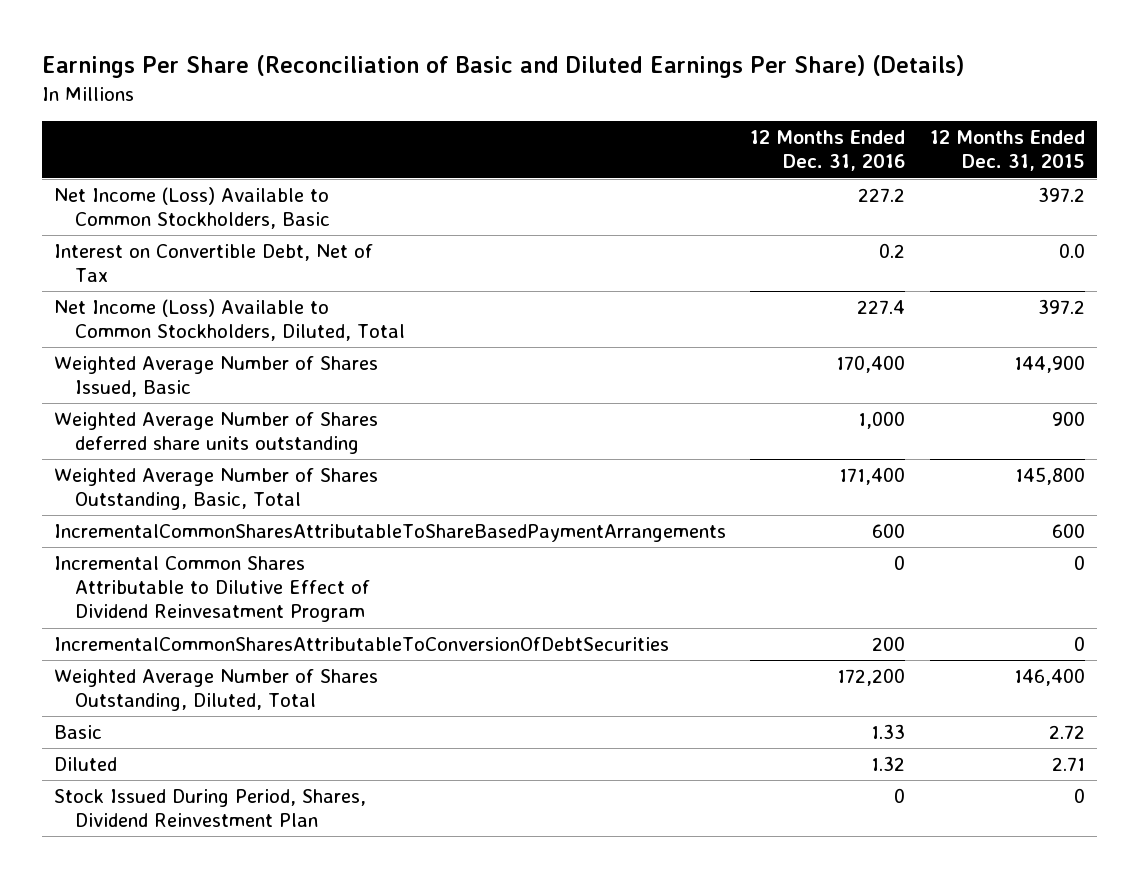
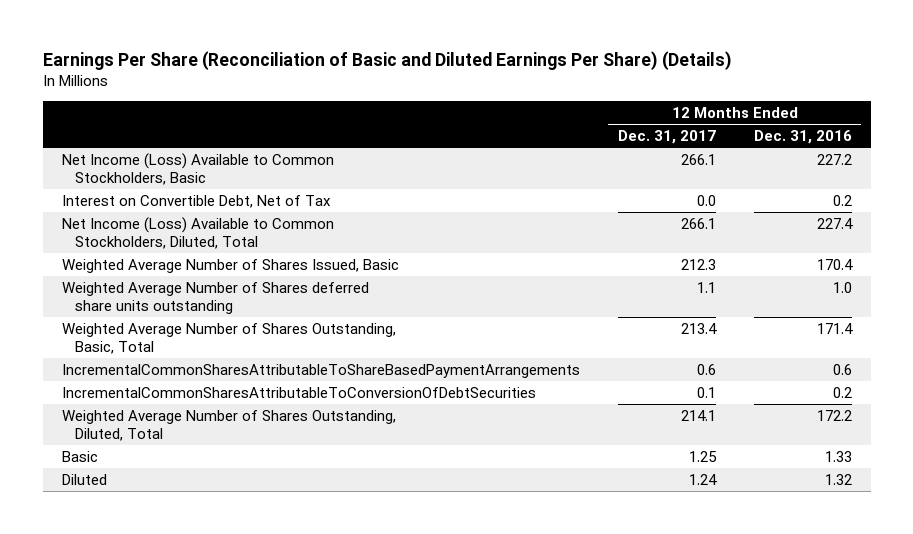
- | 12 Months Ended Dec. 31, 2016 | 12 Months Ended Dec. 31, 2015
+ | 12 Months Ended Dec. 31, 2017 | 12 Months Ended Dec. 31, 2016
- Weighted Average Number of Shares Issued, Basic | 170,400 | 144,900
- Weighted Average Number of Shares deferred share units outstanding | 1,000 | 900
- Weighted Average Number of Shares Outstanding, Basic, Total | 171,400 | 145,800
- IncrementalCommonSharesAttributableToShareBasedPaymentArrangements | 600 | 600
- Incremental Common Shares Attributable to Dilutive Effect of Dividend Reinvesatment Program | 0 | 0
- IncrementalCommonSharesAttributableToConversionOfDebtSecurities | 200 | 0
- Weighted Average Number of Shares Outstanding, Diluted, Total | 172,200 | 146,400
+ Weighted Average Number of Shares Issued, Basic | 212.3 | 170.4
+ Weighted Average Number of Shares deferred share units outstanding | 1.1 | 1.0
+ Weighted Average Number of Shares Outstanding, Basic, Total | 213.4 | 171.4
+ IncrementalCommonSharesAttributableToShareBasedPaymentArrangements | 0.6 | 0.6
+ IncrementalCommonSharesAttributableToConversionOfDebtSecurities | 0.1 | 0.2
+ Weighted Average Number of Shares Outstanding, Diluted, Total | 214.1 | 172.2
- Stock Issued During Period, Shares, Dividend Reinvestment Plan | 0 | 0

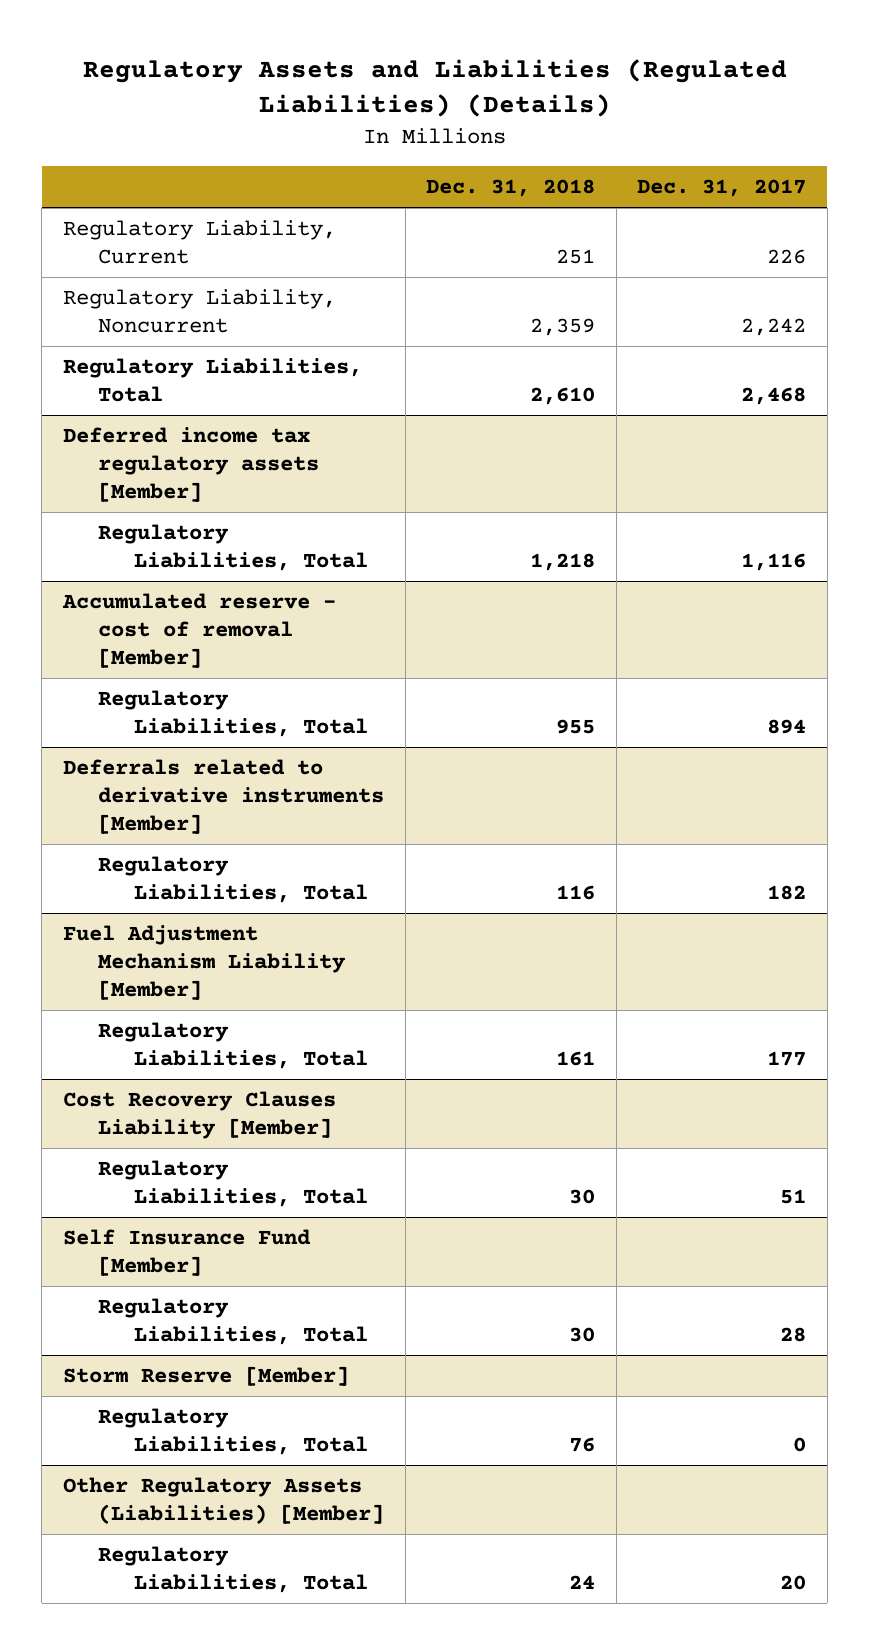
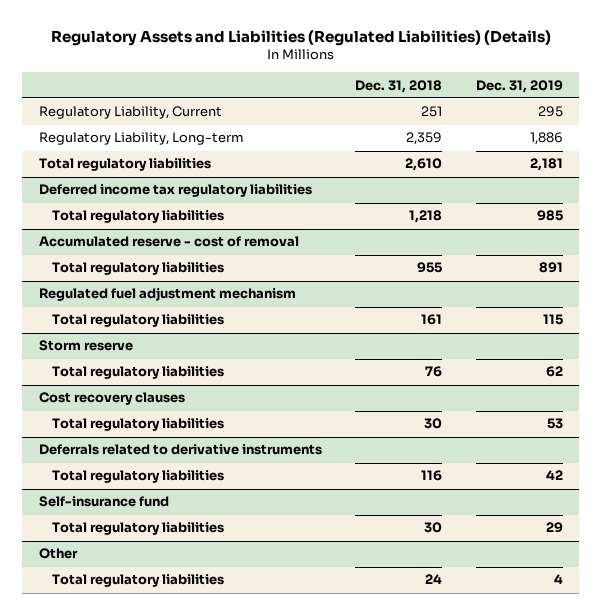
- | Dec. 31, 2018 | Dec. 31, 2017
+ | Dec. 31, 2018 | Dec. 31, 2019
- Regulatory Liability, Noncurrent | 2,359 | 2,242
- Regulatory Liabilities, Total | 2,610 | 2,468
- Deferred income tax regulatory assets [Member]
- Regulatory Liabilities, Total | 1,218 | 1,116
- Accumulated reserve - cost of removal [Member]
- Regulatory Liabilities, Total | 955 | 894
- Deferrals related to derivative instruments [Member]
- Regulatory Liabilities, Total | 116 | 182
- Fuel Adjustment Mechanism Liability [Member]
- Regulatory Liabilities, Total | 161 | 177
- Cost Recovery Clauses Liability [Member]
- Regulatory Liabilities, Total | 30 | 51
- Self Insurance Fund [Member]
- Regulatory Liabilities, Total | 30 | 28
- Storm Reserve [Member]
- Regulatory Liabilities, Total | 76 | 0
- Other Regulatory Assets (Liabilities) [Member]
- Regulatory Liabilities, Total | 24 | 20
+ Regulatory Liability, Long-term | 2,359 | 1,886
+ Total regulatory liabilities | 2,610 | 2,181
+ Deferred income tax regulatory liabilities
+ Total regulatory liabilities | 1,218 | 985
+ Accumulated reserve - cost of removal
+ Total regulatory liabilities | 955 | 891
+ Regulated fuel adjustment mechanism
+ Total regulatory liabilities | 161 | 115
+ Storm reserve
+ Total regulatory liabilities | 76 | 62
+ Cost recovery clauses
+ Total regulatory liabilities | 30 | 53
+ Deferrals related to derivative instruments
+ Total regulatory liabilities | 116 | 42
+ Self-insurance fund
+ Total regulatory liabilities | 30 | 29
+ Other
+ Total regulatory liabilities | 24 | 4

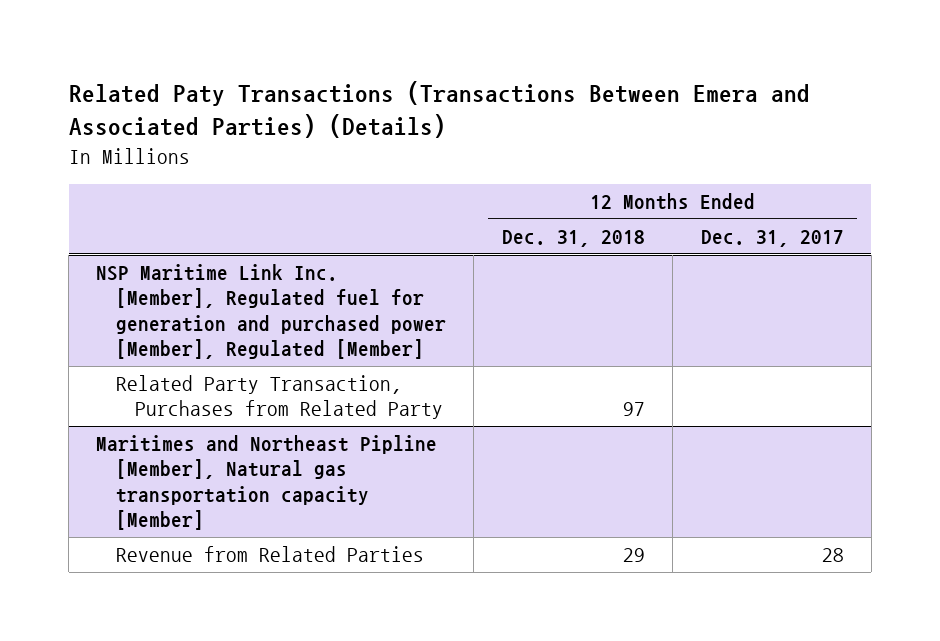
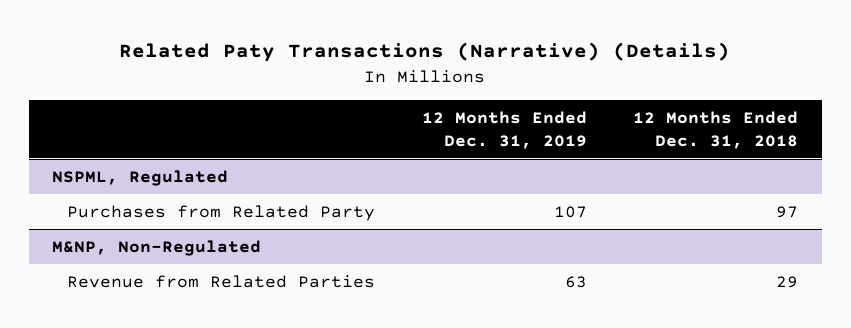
- Related Paty Transactions (Transactions Between Emera and Associated Parties) (Details)
+ Related Paty Transactions (Narrative) (Details)
- | 12 Months Ended Dec. 31, 2018 | 12 Months Ended Dec. 31, 2017
+ | 12 Months Ended Dec. 31, 2019 | 12 Months Ended Dec. 31, 2018
- NSP Maritime Link Inc. [Member], Regulated fuel for generation and purchased power [Member], Regulated [Member]
- Related Party Transaction, Purchases from Related Party | 97 |
- Maritimes and Northeast Pipline [Member], Natural gas transportation capacity [Member]
+ NSPML, Regulated
+ Purchases from Related Party | 107 | 97
+ M&NP, Non-Regulated

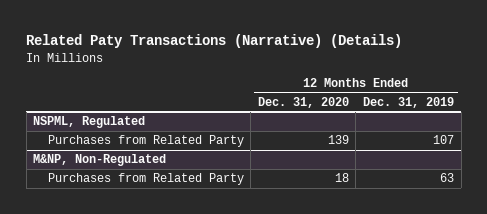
- | 12 Months Ended Dec. 31, 2019 | 12 Months Ended Dec. 31, 2018
+ | 12 Months Ended Dec. 31, 2020 | 12 Months Ended Dec. 31, 2019
@ M&NP, Non-Regulated
- Revenue from Related Parties | 63 | 29
+ Purchases from Related Party | 18 | 63

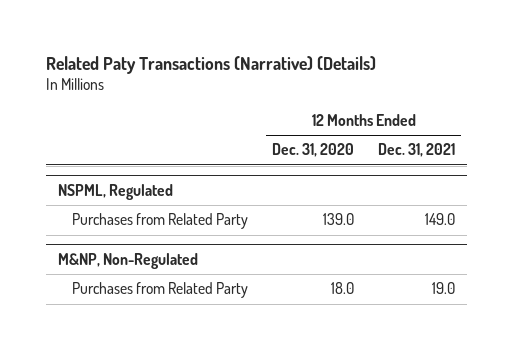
- | 12 Months Ended Dec. 31, 2020 | 12 Months Ended Dec. 31, 2019
+ | 12 Months Ended Dec. 31, 2020 | 12 Months Ended Dec. 31, 2021
@ NSPML, Regulated
- Purchases from Related Party | 139 | 107
+ Purchases from Related Party | 139.0 | 149.0
@ M&NP, Non-Regulated
- Purchases from Related Party | 18 | 63
+ Purchases from Related Party | 18.0 | 19.0

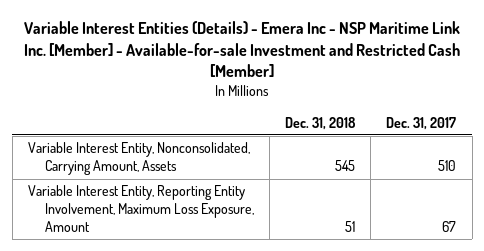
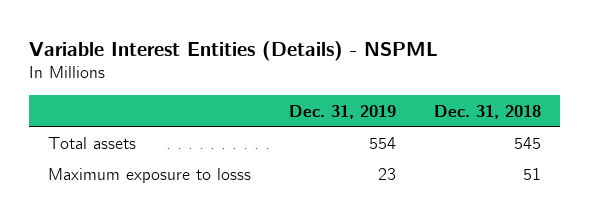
- Variable Interest Entities (Details) - Emera Inc - NSP Maritime Link Inc. [Member] - Available-for-sale Investment and Restricted Cash [Member]
+ Variable Interest Entities (Details) - NSPML
- | Dec. 31, 2018 | Dec. 31, 2017
+ | Dec. 31, 2019 | Dec. 31, 2018
- Variable Interest Entity, Nonconsolidated, Carrying Amount, Assets | 545 | 510
- Variable Interest Entity, Reporting Entity Involvement, Maximum Loss Exposure, Amount | 51 | 67
+ Total assets | 554 | 545
+ Maximum exposure to losss | 23 | 51

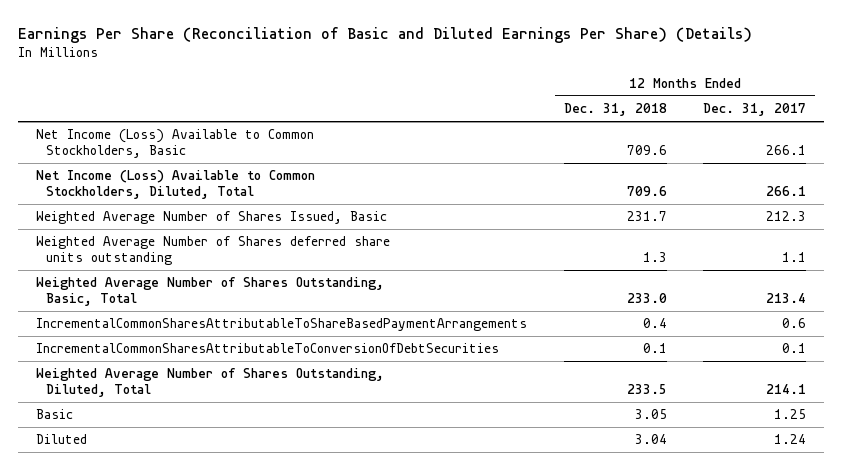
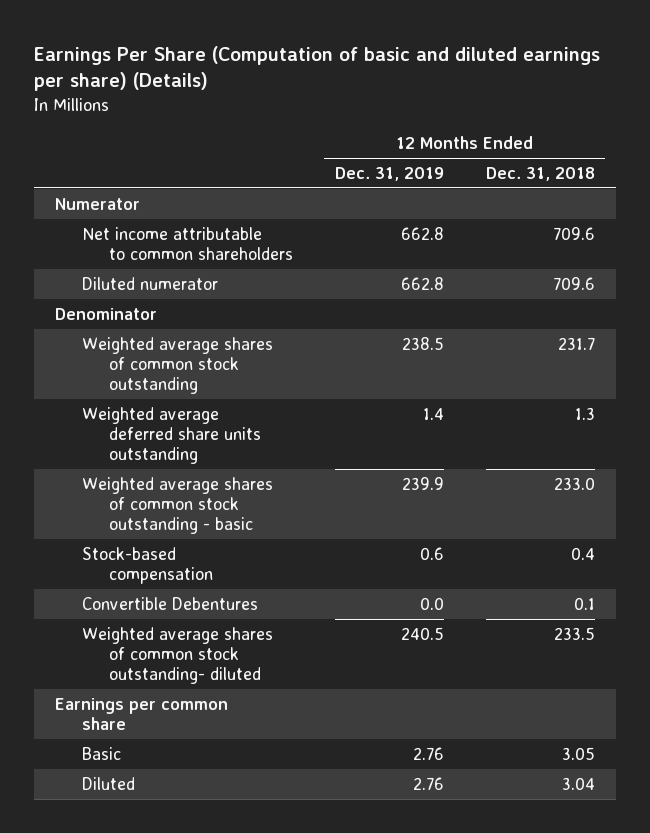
- Earnings Per Share (Reconciliation of Basic and Diluted Earnings Per Share) (Details)
+ Earnings Per Share (Computation of basic and diluted earnings per share) (Details)
- | 12 Months Ended Dec. 31, 2018 | 12 Months Ended Dec. 31, 2017
+ | 12 Months Ended Dec. 31, 2019 | 12 Months Ended Dec. 31, 2018
- Net Income (Loss) Available to Common Stockholders, Basic | 709.6 | 266.1
- Net Income (Loss) Available to Common Stockholders, Diluted, Total | 709.6 | 266.1
- Weighted Average Number of Shares Issued, Basic | 231.7 | 212.3
- Weighted Average Number of Shares deferred share units outstanding | 1.3 | 1.1
- Weighted Average Number of Shares Outstanding, Basic, Total | 233.0 | 213.4
- IncrementalCommonSharesAttributableToShareBasedPaymentArrangements | 0.4 | 0.6
- IncrementalCommonSharesAttributableToConversionOfDebtSecurities | 0.1 | 0.1
- Weighted Average Number of Shares Outstanding, Diluted, Total | 233.5 | 214.1
+ Numerator
+ Net income attributable to common shareholders | 662.8 | 709.6
+ Diluted numerator | 662.8 | 709.6
+ Denominator
+ Weighted average shares of common stock outstanding | 238.5 | 231.7
+ Weighted average deferred share units outstanding | 1.4 | 1.3
+ Weighted average shares of common stock outstanding - basic | 239.9 | 233.0
+ Stock-based compensation | 0.6 | 0.4
+ Convertible Debentures | 0.0 | 0.1
+ Weighted average shares of common stock outstanding- diluted | 240.5 | 233.5
+ Earnings per common share

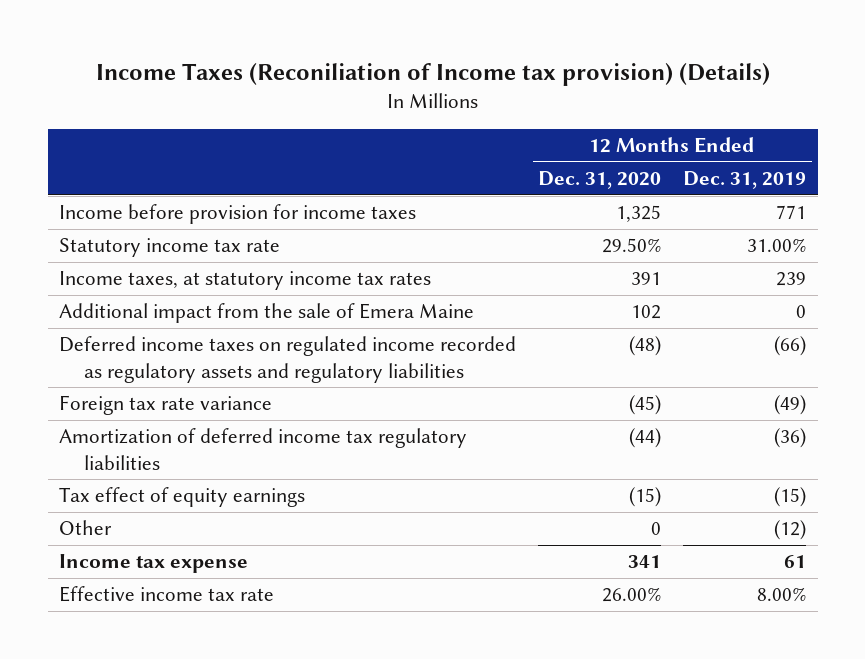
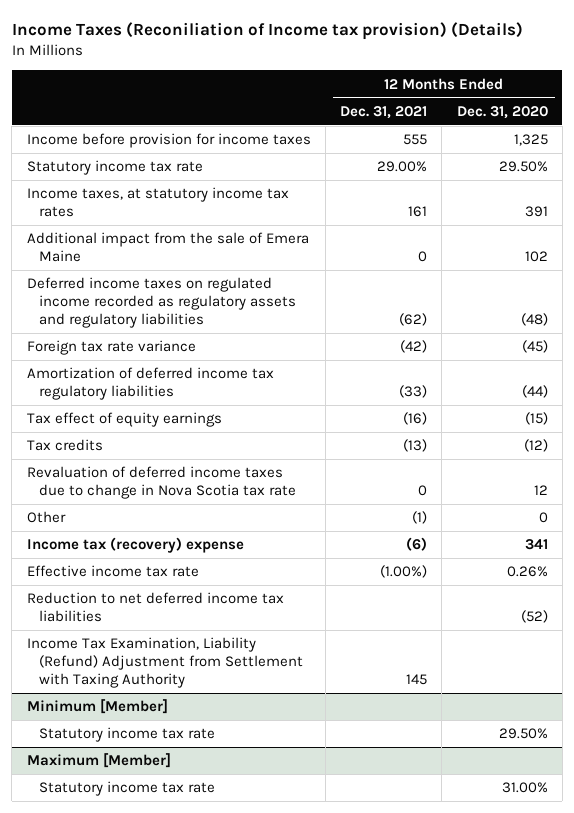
- | 12 Months Ended Dec. 31, 2020 | 12 Months Ended Dec. 31, 2019
+ | 12 Months Ended Dec. 31, 2021 | 12 Months Ended Dec. 31, 2020
+ Tax credits | (13) | (12)
+ Revaluation of deferred income taxes due to change in Nova Scotia tax rate | 0 | 12
- Income tax expense | 341 | 61
- Effective income tax rate | 26.00% | 8.00%
+ Income tax (recovery) expense | (6) | 341
+ Effective income tax rate | (1.00%) | 0.26%
+ Reduction to net deferred income tax liabilities | | (52)
+ Income Tax Examination, Liability (Refund) Adjustment from Settlement with Taxing Authority | 145 |
+ Minimum [Member]
+ Statutory income tax rate | | 29.50%
+ Maximum [Member]
+ Statutory income tax rate | | 31.00%

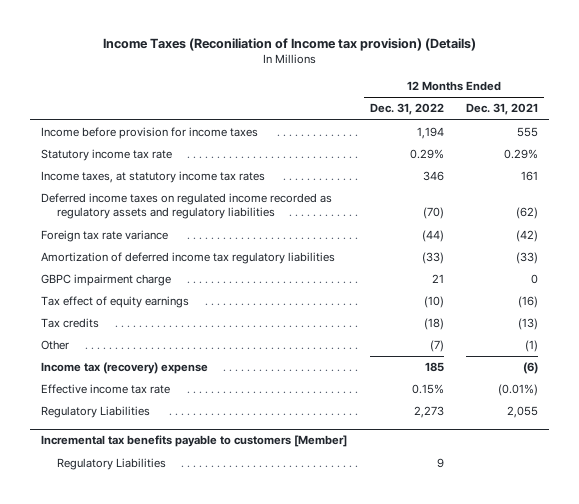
- | 12 Months Ended Dec. 31, 2021 | 12 Months Ended Dec. 31, 2020
+ | 12 Months Ended Dec. 31, 2022 | 12 Months Ended Dec. 31, 2021
- Statutory income tax rate | 29.00% | 29.50%
+ Statutory income tax rate | 0.29% | 0.29%
- Additional impact from the sale of Emera Maine | 0 | 102
+ GBPC impairment charge | 21 | 0
- Revaluation of deferred income taxes due to change in Nova Scotia tax rate | 0 | 12
- Effective income tax rate | (1.00%) | 0.26%
- Reduction to net deferred income tax liabilities | | (52)
- Income Tax Examination, Liability (Refund) Adjustment from Settlement with Taxing Authority | 145 |
- Minimum [Member]
- Statutory income tax rate | | 29.50%
- Maximum [Member]
- Statutory income tax rate | | 31.00%
+ Effective income tax rate | 0.15% | (0.01%)
+ Regulatory Liabilities | 2,273 | 2,055
+ Incremental tax benefits payable to customers [Member]
+ Regulatory Liabilities | 9 |

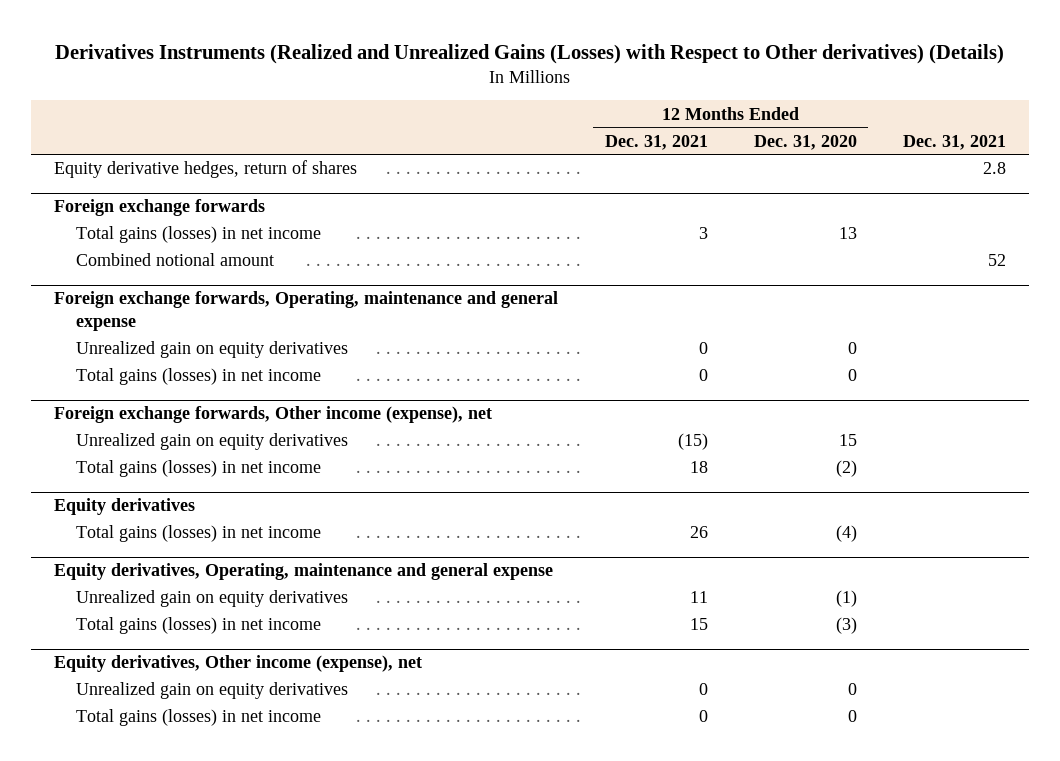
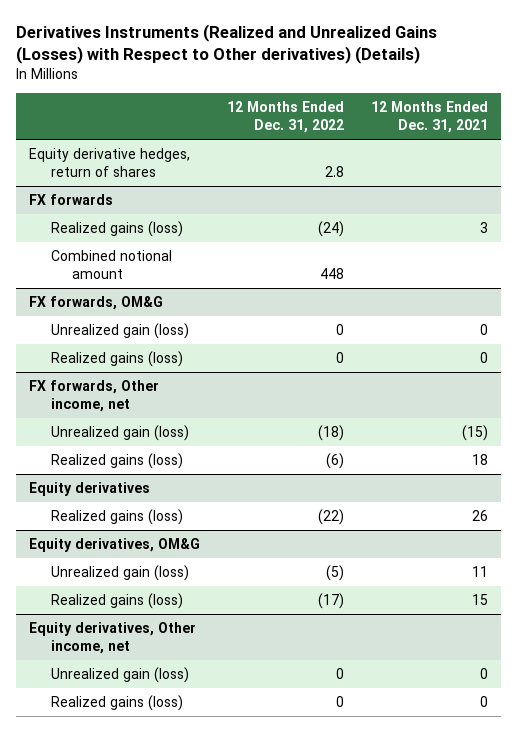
- | 12 Months Ended Dec. 31, 2021 | 12 Months Ended Dec. 31, 2020 | Dec. 31, 2021
+ | 12 Months Ended Dec. 31, 2022 | 12 Months Ended Dec. 31, 2021
- Foreign exchange forwards
- Total gains (losses) in net income | 3 | 13 |
+ FX forwards
+ Realized gains (loss) | (24) | 3
- Foreign exchange forwards, Operating, maintenance and general expense
- Unrealized gain on equity derivatives | 0 | 0 |
- Total gains (losses) in net income | 0 | 0 |
- Foreign exchange forwards, Other income (expense), net
- Unrealized gain on equity derivatives | (15) | 15 |
- Total gains (losses) in net income | 18 | (2) |
+ FX forwards, OM&G
+ Unrealized gain (loss) | 0 | 0
+ Realized gains (loss) | 0 | 0
+ FX forwards, Other income, net
+ Unrealized gain (loss) | (18) | (15)
+ Realized gains (loss) | (6) | 18
@ Equity derivatives
- Total gains (losses) in net income | 26 | (4) |
- Equity derivatives, Operating, maintenance and general expense
- Unrealized gain on equity derivatives | 11 | (1) |
- Total gains (losses) in net income | 15 | (3) |
- Equity derivatives, Other income (expense), net
- Unrealized gain on equity derivatives | 0 | 0 |
- Total gains (losses) in net income | 0 | 0 |
@ Equity derivatives
+ Realized gains (loss) | (22) | 26
+ Equity derivatives, OM&G
+ Unrealized gain (loss) | (5) | 11
+ Realized gains (loss) | (17) | 15
+ Equity derivatives, Other income, net
+ Unrealized gain (loss) | 0 | 0
+ Realized gains (loss) | 0 | 0

